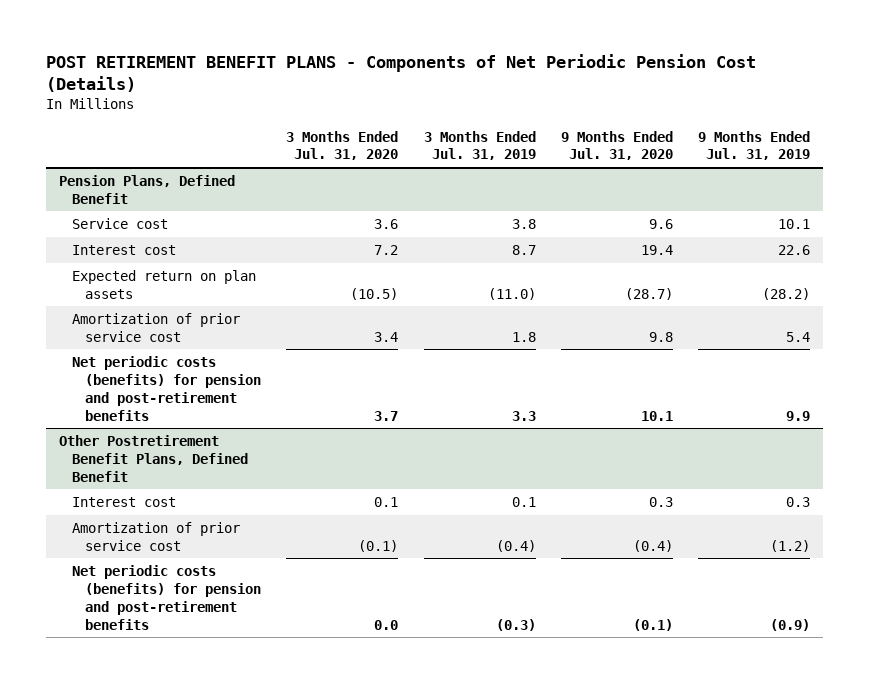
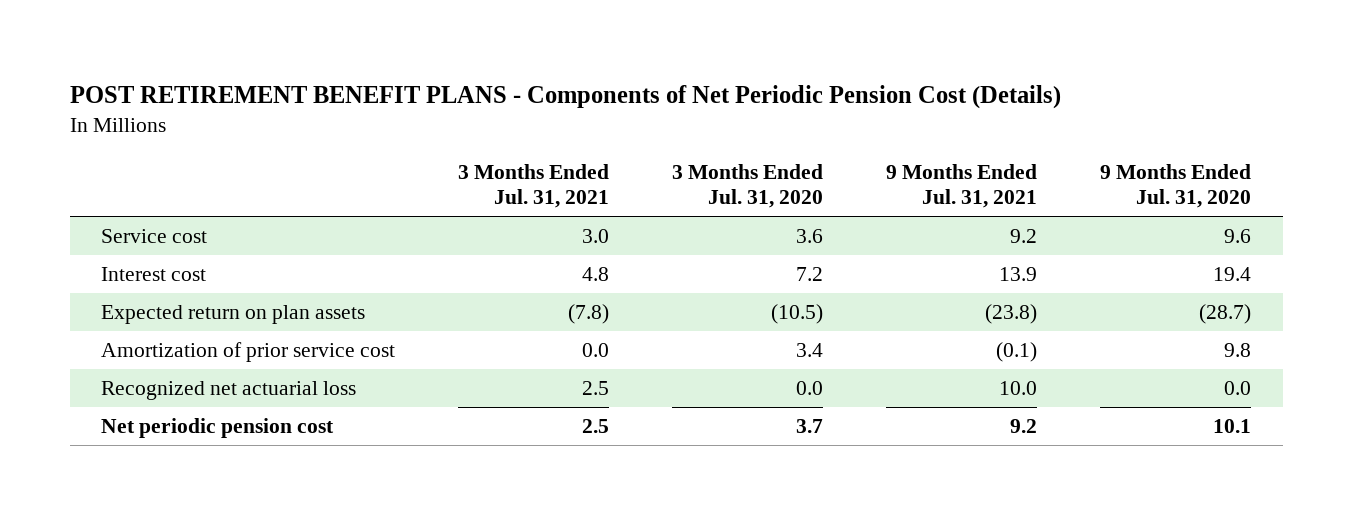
- | 3 Months Ended Jul. 31, 2020 | 3 Months Ended Jul. 31, 2019 | 9 Months Ended Jul. 31, 2020 | 9 Months Ended Jul. 31, 2019
+ | 3 Months Ended Jul. 31, 2021 | 3 Months Ended Jul. 31, 2020 | 9 Months Ended Jul. 31, 2021 | 9 Months Ended Jul. 31, 2020
- Pension Plans, Defined Benefit
- Net periodic costs (benefits) for pension and post-retirement benefits | 3.7 | 3.3 | 10.1 | 9.9
- Other Postretirement Benefit Plans, Defined Benefit
- Interest cost | 0.1 | 0.1 | 0.3 | 0.3
- Amortization of prior service cost | (0.1) | (0.4) | (0.4) | (1.2)
- Net periodic costs (benefits) for pension and post-retirement benefits | 0.0 | (0.3) | (0.1) | (0.9)
+ Recognized net actuarial loss | 2.5 | 0.0 | 10.0 | 0.0
+ Net periodic pension cost | 2.5 | 3.7 | 9.2 | 10.1

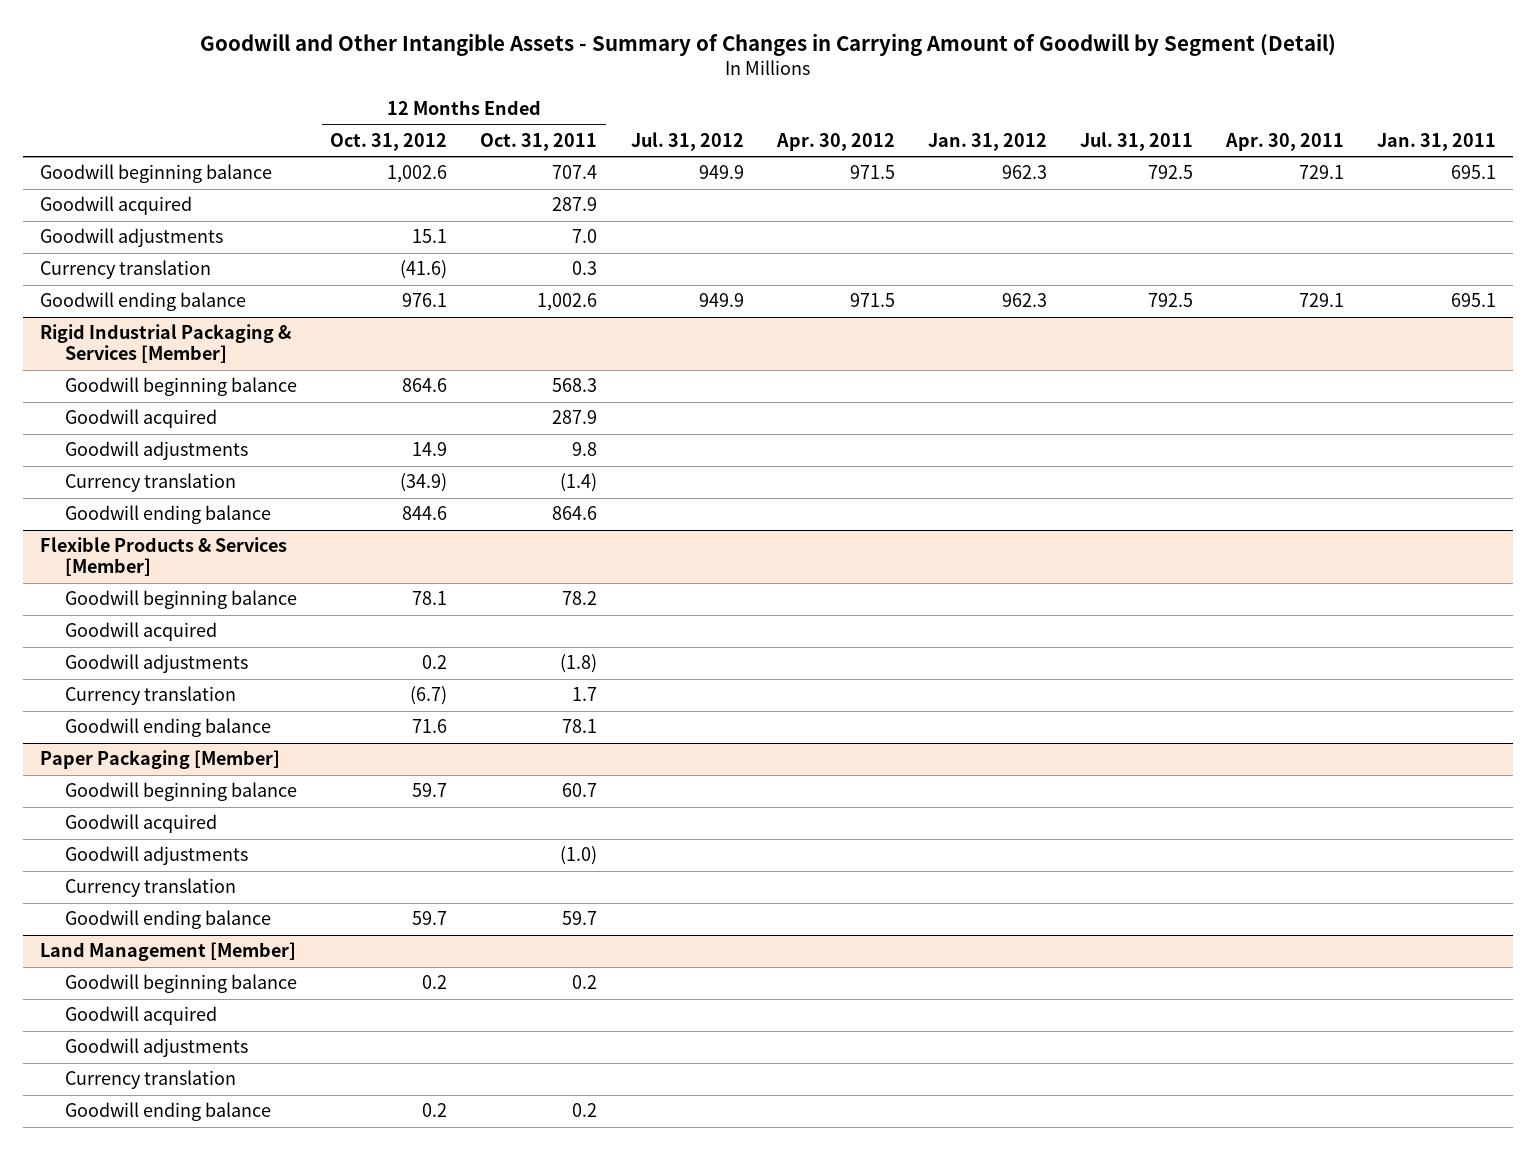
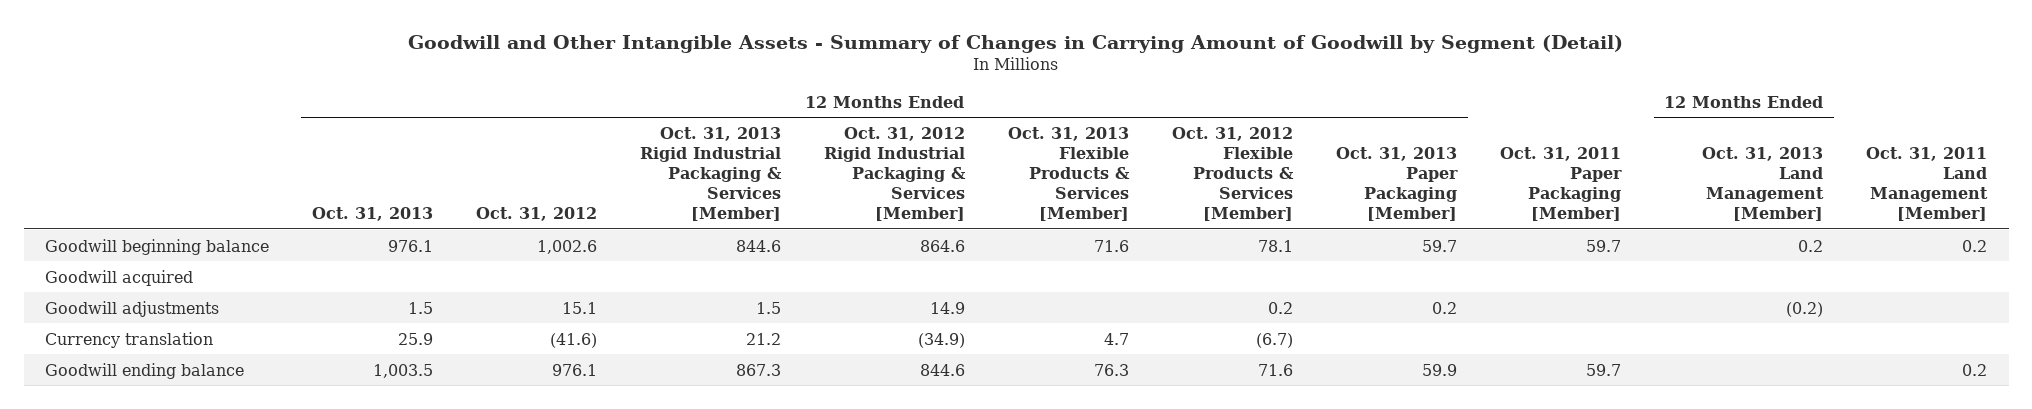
- | 12 Months Ended Oct. 31, 2012 | 12 Months Ended Oct. 31, 2011 | Jul. 31, 2012 | Apr. 30, 2012 | Jan. 31, 2012 | Jul. 31, 2011 | Apr. 30, 2011 | Jan. 31, 2011
+ | 12 Months Ended Oct. 31, 2013 | 12 Months Ended Oct. 31, 2012 | 12 Months Ended Oct. 31, 2013 Rigid Industrial Packaging & Services [Member] | 12 Months Ended Oct. 31, 2012 Rigid Industrial Packaging & Services [Member] | 12 Months Ended Oct. 31, 2013 Flexible Products & Services [Member] | 12 Months Ended Oct. 31, 2012 Flexible Products & Services [Member] | 12 Months Ended Oct. 31, 2013 Paper Packaging [Member] | Oct. 31, 2011 Paper Packaging [Member] | 12 Months Ended Oct. 31, 2013 Land Management [Member] | Oct. 31, 2011 Land Management [Member]
- Rigid Industrial Packaging & Services [Member]
- Goodwill beginning balance | 864.6 | 568.3 | | | | | |
- Goodwill acquired | | 287.9 | | | | | |
- Goodwill adjustments | 14.9 | 9.8 | | | | | |
- Currency translation | (34.9) | (1.4) | | | | | |
- Goodwill ending balance | 844.6 | 864.6 | | | | | |
- Flexible Products & Services [Member]
- Goodwill beginning balance | 78.1 | 78.2 | | | | | |
- Goodwill acquired
- Goodwill adjustments | 0.2 | (1.8) | | | | | |
- Currency translation | (6.7) | 1.7 | | | | | |
- Goodwill ending balance | 71.6 | 78.1 | | | | | |
- Paper Packaging [Member]
- Goodwill beginning balance | 59.7 | 60.7 | | | | | |
- Goodwill acquired
- Goodwill adjustments | | (1.0) | | | | | |
- Currency translation
- Goodwill ending balance | 59.7 | 59.7 | | | | | |
- Land Management [Member]
- Goodwill beginning balance | 0.2 | 0.2 | | | | | |
- Goodwill acquired
- Goodwill adjustments
- Currency translation
- Goodwill ending balance | 0.2 | 0.2 | | | | | |

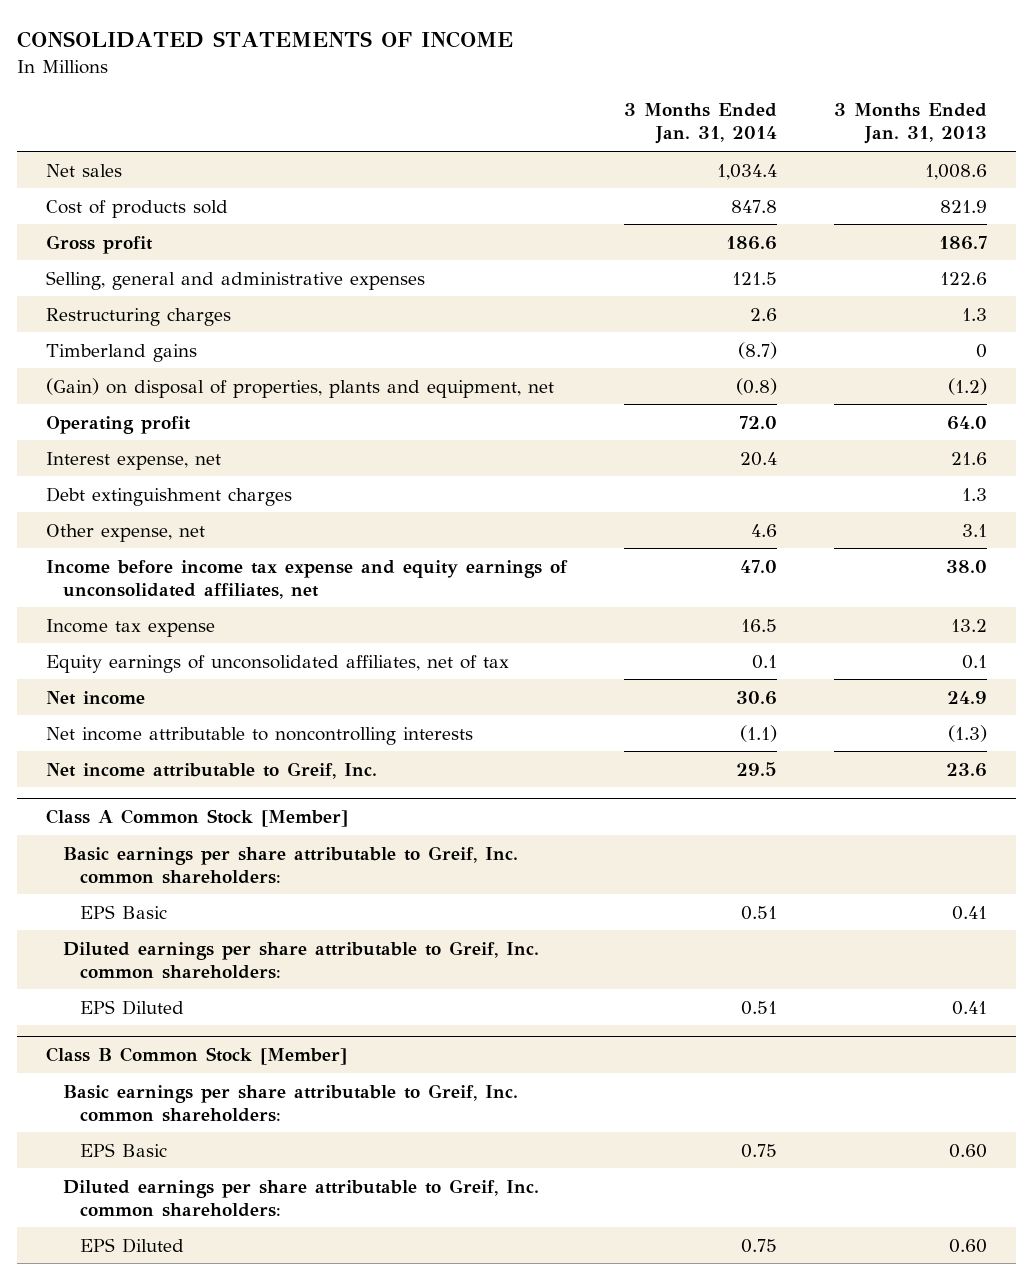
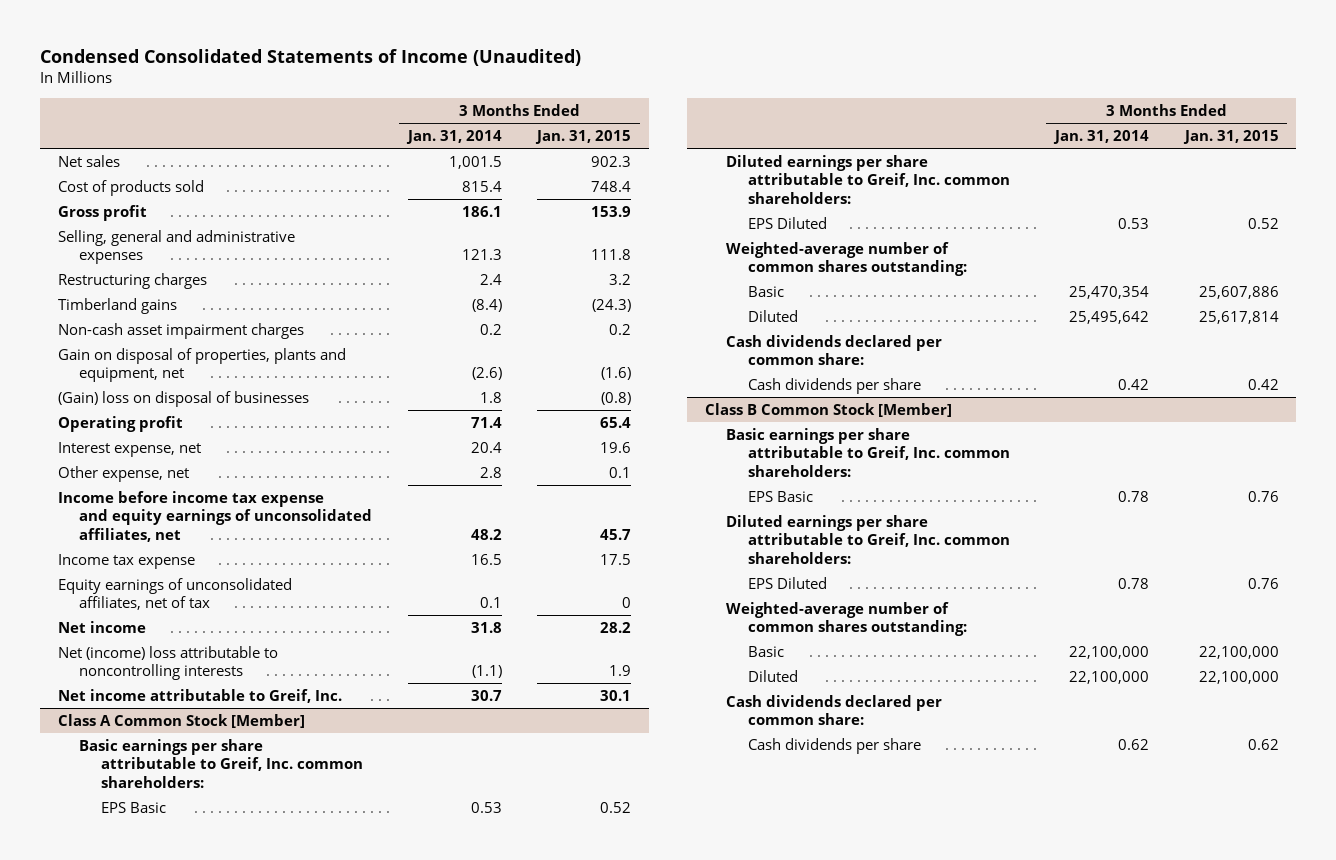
- CONSOLIDATED STATEMENTS OF INCOME
+ Condensed Consolidated Statements of Income (Unaudited)
- | 3 Months Ended Jan. 31, 2014 | 3 Months Ended Jan. 31, 2013
+ | 3 Months Ended Jan. 31, 2014 | 3 Months Ended Jan. 31, 2015
- Net sales | 1,034.4 | 1,008.6
- Cost of products sold | 847.8 | 821.9
- Gross profit | 186.6 | 186.7
- Selling, general and administrative expenses | 121.5 | 122.6
- Restructuring charges | 2.6 | 1.3
- Timberland gains | (8.7) | 0
- (Gain) on disposal of properties, plants and equipment, net | (0.8) | (1.2)
- Operating profit | 72.0 | 64.0
+ Net sales | 1,001.5 | 902.3
+ Cost of products sold | 815.4 | 748.4
+ Gross profit | 186.1 | 153.9
+ Selling, general and administrative expenses | 121.3 | 111.8
+ Restructuring charges | 2.4 | 3.2
+ Timberland gains | (8.4) | (24.3)
+ Non-cash asset impairment charges | 0.2 | 0.2
+ Gain on disposal of properties, plants and equipment, net | (2.6) | (1.6)
+ (Gain) loss on disposal of businesses | 1.8 | (0.8)
+ Operating profit | 71.4 | 65.4
- Debt extinguishment charges | | 1.3
- Other expense, net | 4.6 | 3.1
- Income before income tax expense and equity earnings of unconsolidated affiliates, net | 47.0 | 38.0
+ Other expense, net | 2.8 | 0.1
+ Income before income tax expense and equity earnings of unconsolidated affiliates, net | 48.2 | 45.7
- Net income | 30.6 | 24.9
- Net income attributable to noncontrolling interests | (1.1) | (1.3)
- Net income attributable to Greif, Inc. | 29.5 | 23.6
+ Net income | 31.8 | 28.2
+ Net (income) loss attributable to noncontrolling interests | (1.1) | 1.9
+ Net income attributable to Greif, Inc. | 30.7 | 30.1
@ Class A Common Stock [Member]
- EPS Basic | 0.51 | 0.41
+ EPS Basic | 0.53 | 0.52
- EPS Diluted | 0.51 | 0.41
+ EPS Diluted | 0.53 | 0.52
+ Weighted-average number of common shares outstanding:
+ Basic | 25,470,354 | 25,607,886
+ Diluted | 25,495,642 | 25,617,814
+ Cash dividends declared per common share:
+ Cash dividends per share | 0.42 | 0.42
@ Class B Common Stock [Member]
- EPS Basic | 0.75 | 0.60
+ EPS Basic | 0.78 | 0.76
- EPS Diluted | 0.75 | 0.60
+ EPS Diluted | 0.78 | 0.76
+ Weighted-average number of common shares outstanding:
+ Basic | 22,100,000 | 22,100,000
+ Diluted | 22,100,000 | 22,100,000
+ Cash dividends declared per common share:
+ Cash dividends per share | 0.62 | 0.62

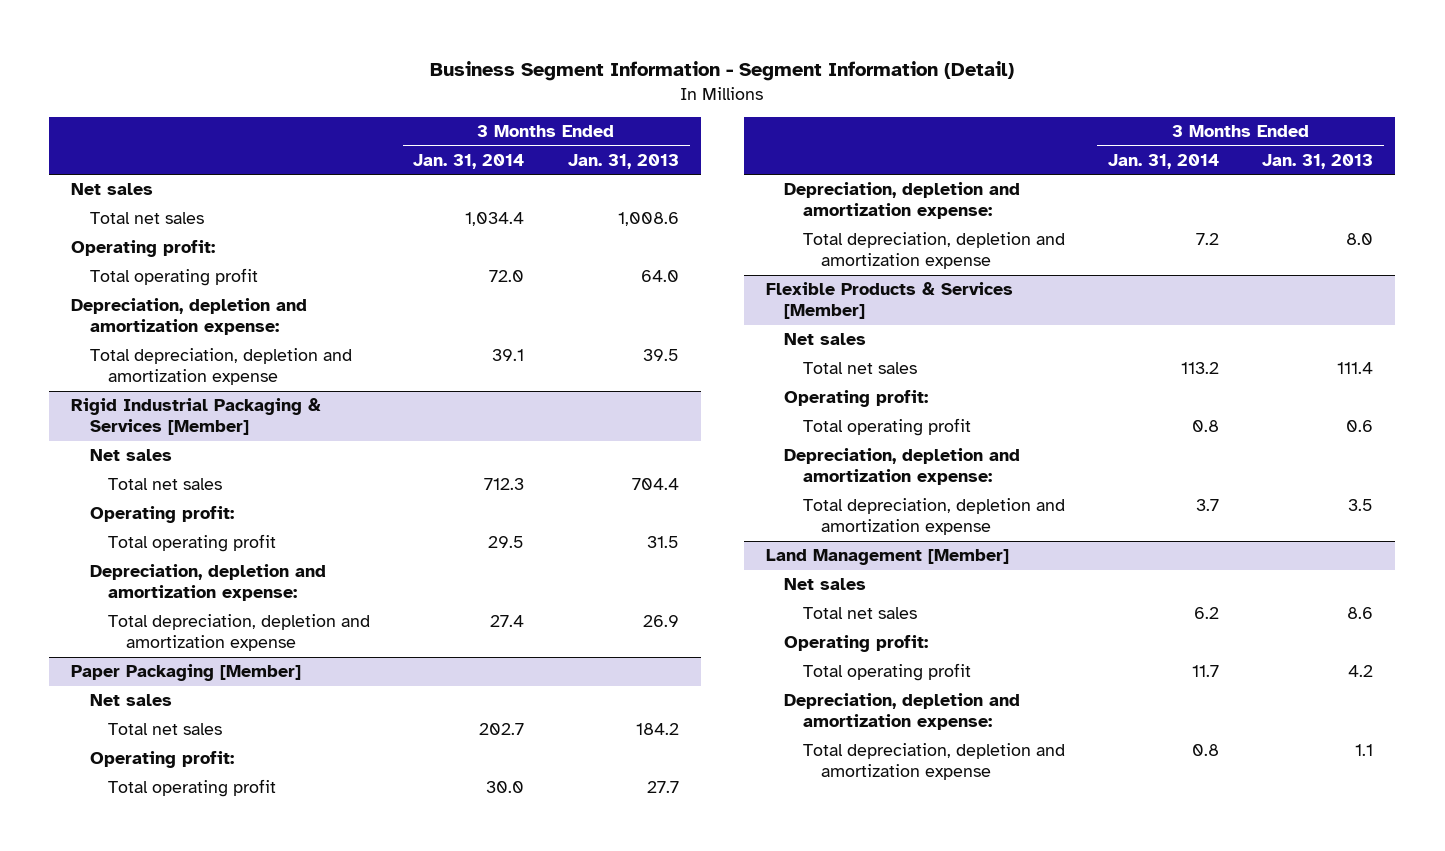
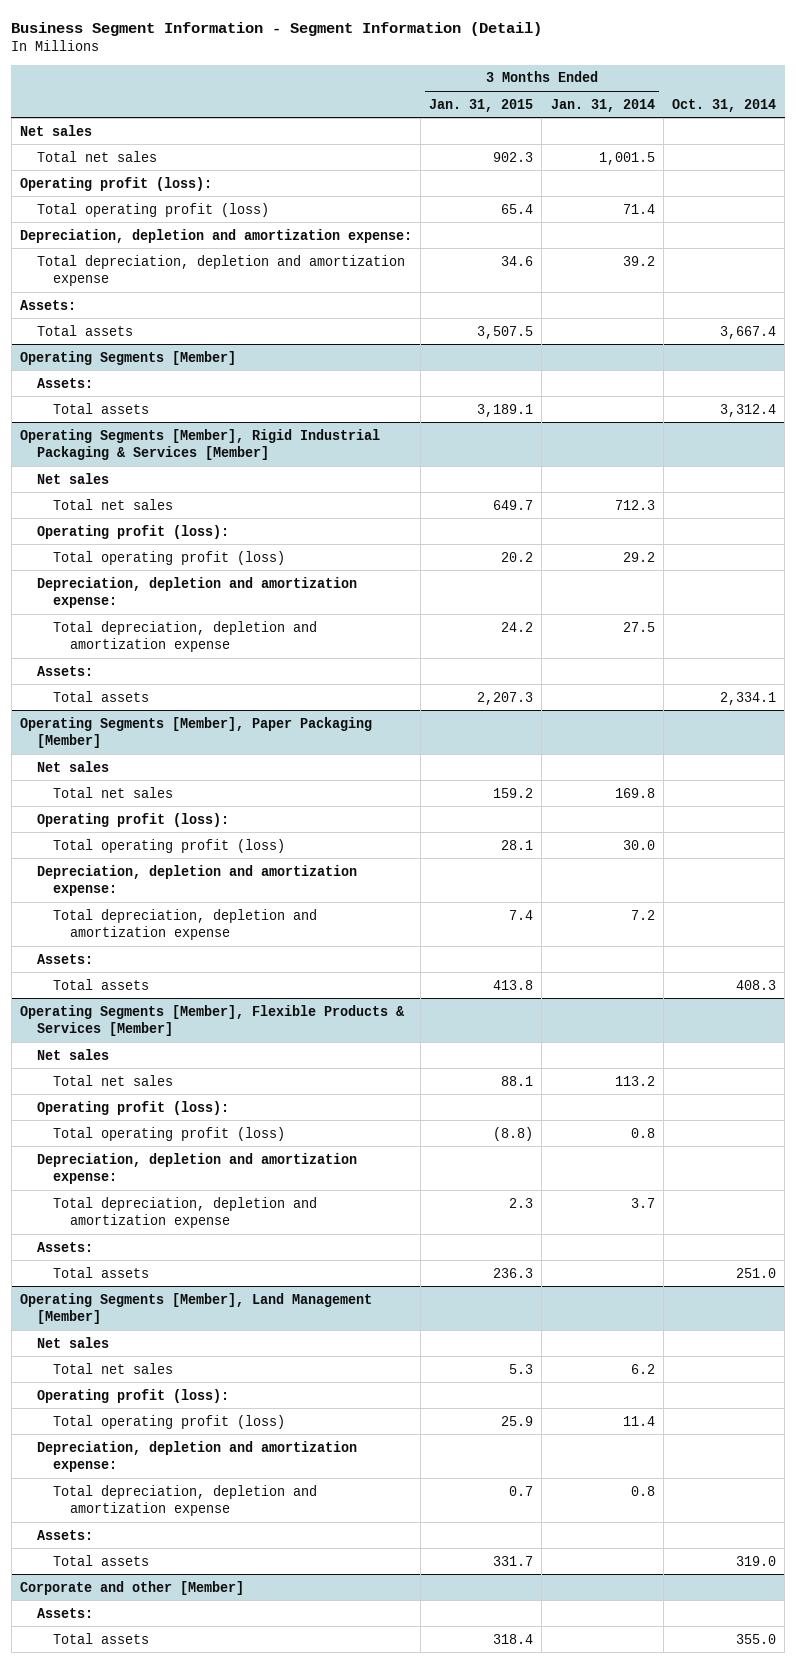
- | 3 Months Ended Jan. 31, 2014 | 3 Months Ended Jan. 31, 2013
+ | 3 Months Ended Jan. 31, 2015 | 3 Months Ended Jan. 31, 2014 | Oct. 31, 2014
- Total net sales | 1,034.4 | 1,008.6
- Operating profit:
- Total operating profit | 72.0 | 64.0
+ Total net sales | 902.3 | 1,001.5 |
+ Operating profit (loss):
+ Total operating profit (loss) | 65.4 | 71.4 |
- Total depreciation, depletion and amortization expense | 39.1 | 39.5
- Rigid Industrial Packaging & Services [Member]
+ Total depreciation, depletion and amortization expense | 34.6 | 39.2 |
+ Assets:
+ Total assets | 3,507.5 | | 3,667.4
+ Operating Segments [Member]
+ Assets:
+ Total assets | 3,189.1 | | 3,312.4
+ Operating Segments [Member], Rigid Industrial Packaging & Services [Member]
- Operating profit:
- Total operating profit | 29.5 | 31.5
+ Operating profit (loss):
+ Total operating profit (loss) | 20.2 | 29.2 |
- Total depreciation, depletion and amortization expense | 27.4 | 26.9
- Paper Packaging [Member]
+ Total depreciation, depletion and amortization expense | 24.2 | 27.5 |
+ Assets:
+ Total assets | 2,207.3 | | 2,334.1
+ Operating Segments [Member], Paper Packaging [Member]
- Total net sales | 202.7 | 184.2
- Operating profit:
- Total operating profit | 30.0 | 27.7
+ Total net sales | 159.2 | 169.8 |
+ Operating profit (loss):
+ Total operating profit (loss) | 28.1 | 30.0 |
- Flexible Products & Services [Member]
+ Assets:
+ Total assets | 413.8 | | 408.3
+ Operating Segments [Member], Flexible Products & Services [Member]
- Operating profit:
- Total operating profit | 0.8 | 0.6
+ Operating profit (loss):
+ Total operating profit (loss) | (8.8) | 0.8 |
- Land Management [Member]
+ Assets:
+ Total assets | 236.3 | | 251.0
+ Operating Segments [Member], Land Management [Member]
- Operating profit:
- Total operating profit | 11.7 | 4.2
+ Operating profit (loss):
+ Total operating profit (loss) | 25.9 | 11.4 |
+ Assets:
+ Total assets | 331.7 | | 319.0
+ Corporate and other [Member]
+ Assets:
+ Total assets | 318.4 | | 355.0

